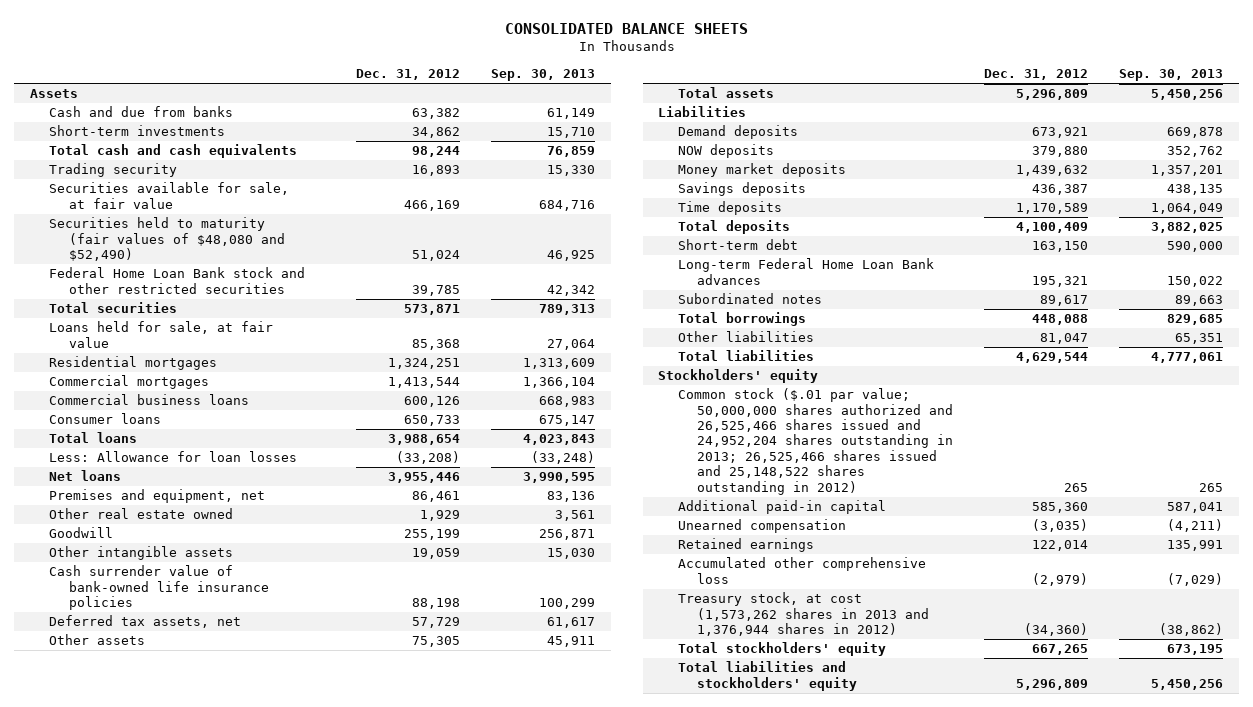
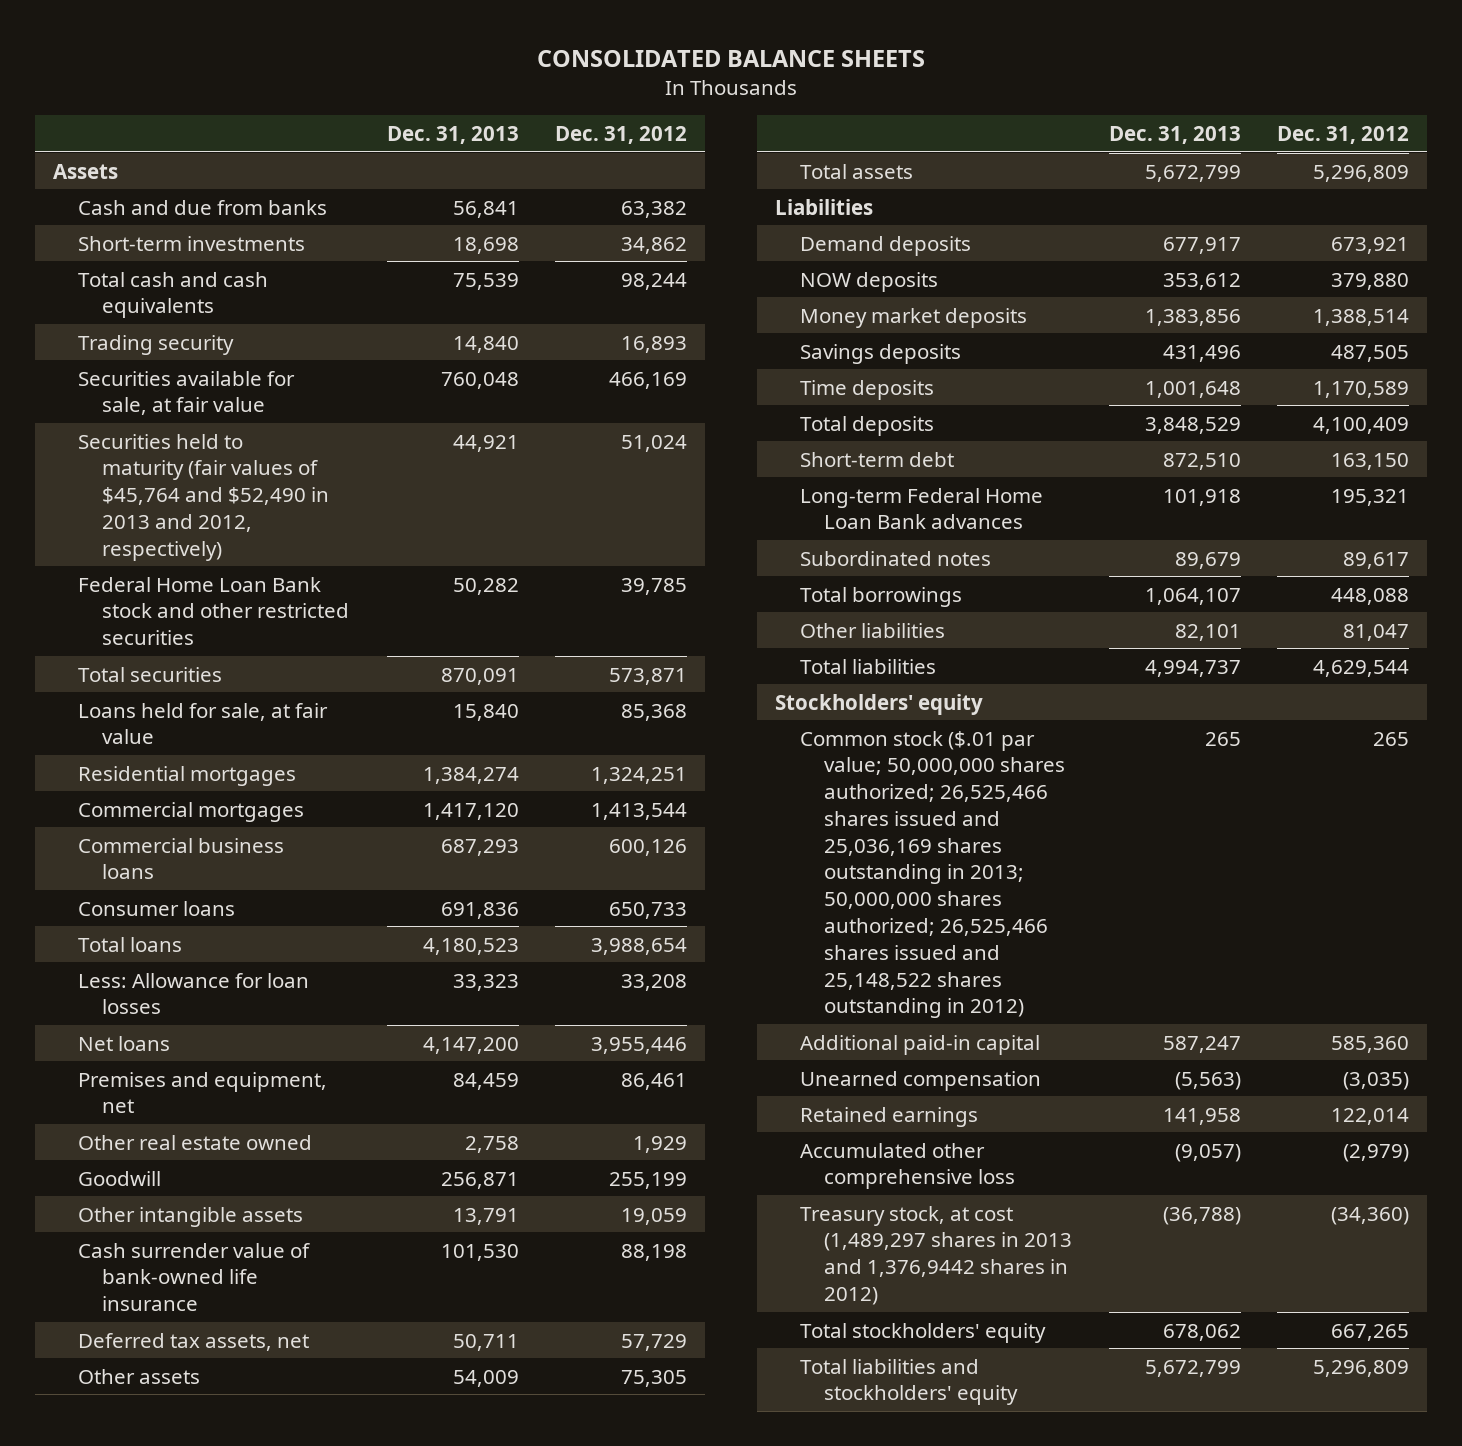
- | Dec. 31, 2012 | Sep. 30, 2013
+ | Dec. 31, 2013 | Dec. 31, 2012
- Securities held to maturity (fair values of $48,080 and $52,490) | 51,024 | 46,925
+ Securities held to maturity (fair values of $45,764 and $52,490 in 2013 and 2012, respectively) | 44,921 | 51,024
- Less: Allowance for loan losses | (33,208) | (33,248)
+ Less: Allowance for loan losses | 33,323 | 33,208
- Cash surrender value of bank-owned life insurance policies | 88,198 | 100,299
+ Cash surrender value of bank-owned life insurance | 101,530 | 88,198
- Money market deposits | 1,439,632 | 1,357,201
- Savings deposits | 436,387 | 438,135
+ Money market deposits | 1,383,856 | 1,388,514
+ Savings deposits | 431,496 | 487,505
- Common stock ($.01 par value; 50,000,000 shares authorized and 26,525,466 shares issued and 24,952,204 shares outstanding in 2013; 26,525,466 shares issued and 25,148,522 shares outstanding in 2012) | 265 | 265
+ Common stock ($.01 par value; 50,000,000 shares authorized; 26,525,466 shares issued and 25,036,169 shares outstanding in 2013; 50,000,000 shares authorized; 26,525,466 shares issued and 25,148,522 shares outstanding in 2012) | 265 | 265
- Treasury stock, at cost (1,573,262 shares in 2013 and 1,376,944 shares in 2012) | (34,360) | (38,862)
+ Treasury stock, at cost (1,489,297 shares in 2013 and 1,376,9442 shares in 2012) | (36,788) | (34,360)

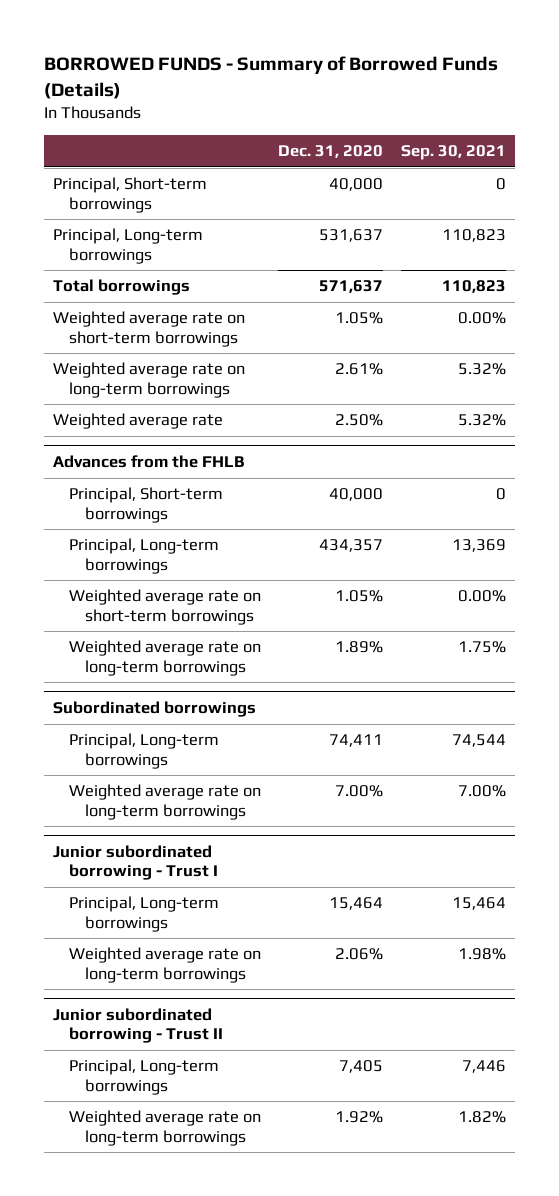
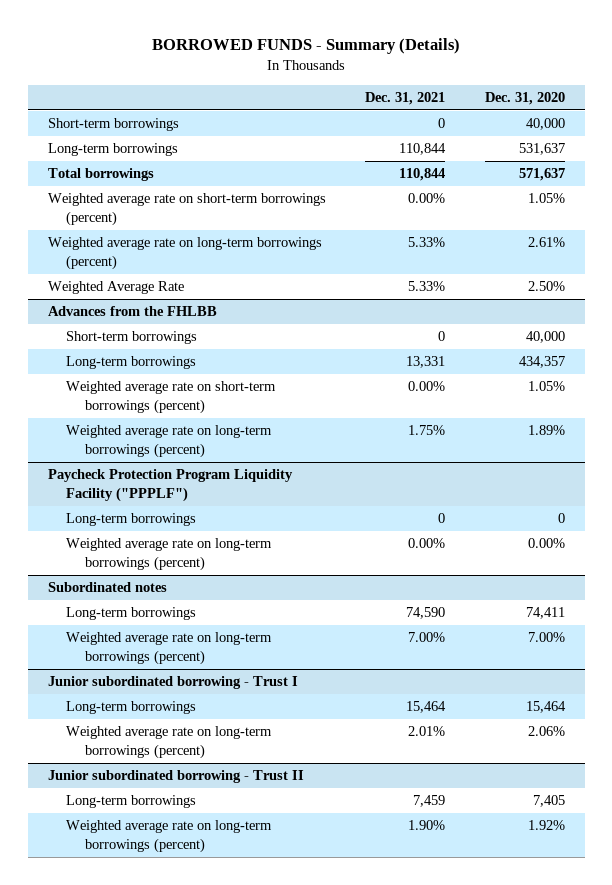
- BORROWED FUNDS - Summary of Borrowed Funds (Details)
+ BORROWED FUNDS - Summary (Details)
- | Dec. 31, 2020 | Sep. 30, 2021
+ | Dec. 31, 2021 | Dec. 31, 2020
- Principal, Short-term borrowings | 40,000 | 0
- Principal, Long-term borrowings | 531,637 | 110,823
+ Short-term borrowings | 0 | 40,000
+ Long-term borrowings | 110,844 | 531,637
- Weighted average rate on short-term borrowings | 1.05% | 0.00%
- Weighted average rate on long-term borrowings | 2.61% | 5.32%
- Weighted average rate | 2.50% | 5.32%
- Advances from the FHLB
- Principal, Short-term borrowings | 40,000 | 0
- Principal, Long-term borrowings | 434,357 | 13,369
- Weighted average rate on short-term borrowings | 1.05% | 0.00%
- Weighted average rate on long-term borrowings | 1.89% | 1.75%
- Subordinated borrowings
- Principal, Long-term borrowings | 74,411 | 74,544
- Weighted average rate on long-term borrowings | 7.00% | 7.00%
+ Weighted average rate on short-term borrowings (percent) | 0.00% | 1.05%
+ Weighted average rate on long-term borrowings (percent) | 5.33% | 2.61%
+ Weighted Average Rate | 5.33% | 2.50%
+ Advances from the FHLBB
+ Short-term borrowings | 0 | 40,000
+ Long-term borrowings | 13,331 | 434,357
+ Weighted average rate on short-term borrowings (percent) | 0.00% | 1.05%
+ Weighted average rate on long-term borrowings (percent) | 1.75% | 1.89%
+ Paycheck Protection Program Liquidity Facility ("PPPLF")
+ Long-term borrowings | 0 | 0
+ Weighted average rate on long-term borrowings (percent) | 0.00% | 0.00%
+ Subordinated notes
+ Long-term borrowings | 74,590 | 74,411
+ Weighted average rate on long-term borrowings (percent) | 7.00% | 7.00%
@ Junior subordinated borrowing - Trust I
- Principal, Long-term borrowings | 15,464 | 15,464
- Weighted average rate on long-term borrowings | 2.06% | 1.98%
+ Long-term borrowings | 15,464 | 15,464
+ Weighted average rate on long-term borrowings (percent) | 2.01% | 2.06%
@ Junior subordinated borrowing - Trust II
- Principal, Long-term borrowings | 7,405 | 7,446
- Weighted average rate on long-term borrowings | 1.92% | 1.82%
+ Long-term borrowings | 7,459 | 7,405
+ Weighted average rate on long-term borrowings (percent) | 1.90% | 1.92%

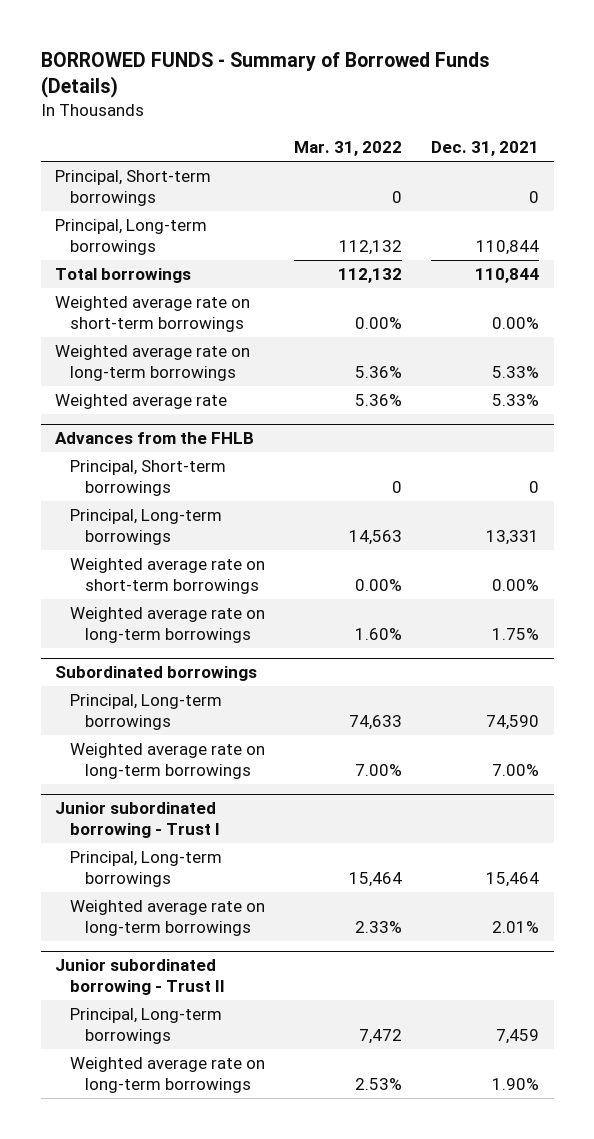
- BORROWED FUNDS - Summary (Details)
+ BORROWED FUNDS - Summary of Borrowed Funds (Details)
- | Dec. 31, 2021 | Dec. 31, 2020
+ | Mar. 31, 2022 | Dec. 31, 2021
- Short-term borrowings | 0 | 40,000
- Long-term borrowings | 110,844 | 531,637
+ Principal, Short-term borrowings | 0 | 0
+ Principal, Long-term borrowings | 112,132 | 110,844
- Weighted average rate on short-term borrowings (percent) | 0.00% | 1.05%
- Weighted average rate on long-term borrowings (percent) | 5.33% | 2.61%
- Weighted Average Rate | 5.33% | 2.50%
- Advances from the FHLBB
- Short-term borrowings | 0 | 40,000
- Long-term borrowings | 13,331 | 434,357
- Weighted average rate on short-term borrowings (percent) | 0.00% | 1.05%
- Weighted average rate on long-term borrowings (percent) | 1.75% | 1.89%
- Paycheck Protection Program Liquidity Facility ("PPPLF")
- Long-term borrowings | 0 | 0
- Weighted average rate on long-term borrowings (percent) | 0.00% | 0.00%
- Subordinated notes
- Long-term borrowings | 74,590 | 74,411
- Weighted average rate on long-term borrowings (percent) | 7.00% | 7.00%
+ Weighted average rate on short-term borrowings | 0.00% | 0.00%
+ Weighted average rate on long-term borrowings | 5.36% | 5.33%
+ Weighted average rate | 5.36% | 5.33%
+ Advances from the FHLB
+ Principal, Short-term borrowings | 0 | 0
+ Principal, Long-term borrowings | 14,563 | 13,331
+ Weighted average rate on short-term borrowings | 0.00% | 0.00%
+ Weighted average rate on long-term borrowings | 1.60% | 1.75%
+ Subordinated borrowings
+ Principal, Long-term borrowings | 74,633 | 74,590
+ Weighted average rate on long-term borrowings | 7.00% | 7.00%
@ Junior subordinated borrowing - Trust I
- Long-term borrowings | 15,464 | 15,464
- Weighted average rate on long-term borrowings (percent) | 2.01% | 2.06%
+ Principal, Long-term borrowings | 15,464 | 15,464
+ Weighted average rate on long-term borrowings | 2.33% | 2.01%
@ Junior subordinated borrowing - Trust II
- Long-term borrowings | 7,459 | 7,405
- Weighted average rate on long-term borrowings (percent) | 1.90% | 1.92%
+ Principal, Long-term borrowings | 7,472 | 7,459
+ Weighted average rate on long-term borrowings | 2.53% | 1.90%

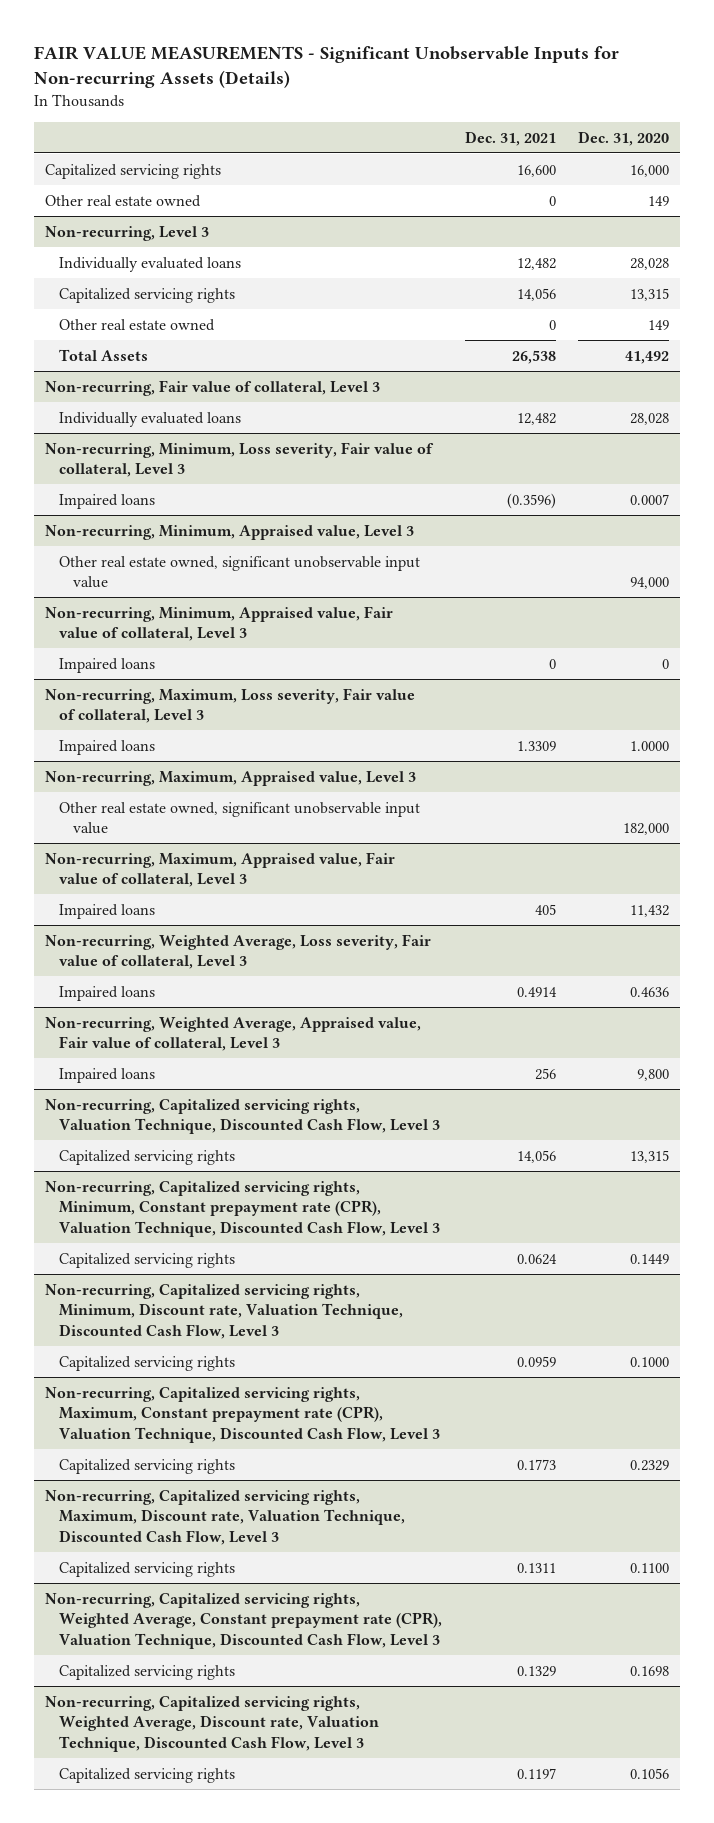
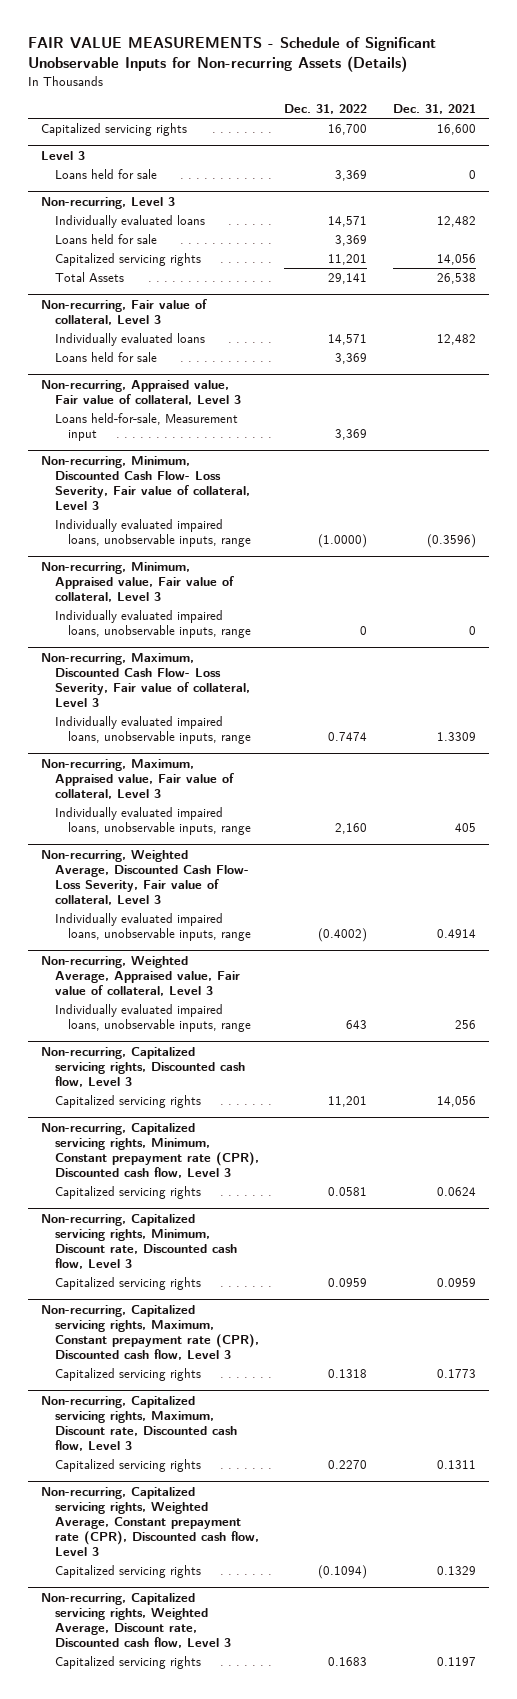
- FAIR VALUE MEASUREMENTS - Significant Unobservable Inputs for Non-recurring Assets (Details)
+ FAIR VALUE MEASUREMENTS - Schedule of Significant Unobservable Inputs for Non-recurring Assets (Details)
- | Dec. 31, 2021 | Dec. 31, 2020
+ | Dec. 31, 2022 | Dec. 31, 2021
- Other real estate owned | 0 | 149
+ Level 3
+ Loans held for sale | 3,369 | 0
@ Non-recurring, Level 3
+ Loans held for sale | 3,369 |
- Other real estate owned | 0 | 149
- Non-recurring, Minimum, Loss severity, Fair value of collateral, Level 3
- Impaired loans | (0.3596) | 0.0007
- Non-recurring, Minimum, Appraised value, Level 3
- Other real estate owned, significant unobservable input value | | 94,000
@ Non-recurring, Fair value of collateral, Level 3
+ Loans held for sale | 3,369 |
+ Non-recurring, Appraised value, Fair value of collateral, Level 3
+ Loans held-for-sale, Measurement input | 3,369 |
+ Non-recurring, Minimum, Discounted Cash Flow- Loss Severity, Fair value of collateral, Level 3
+ Individually evaluated impaired loans, unobservable inputs, range | (1.0000) | (0.3596)
@ Non-recurring, Minimum, Appraised value, Fair value of collateral, Level 3
- Impaired loans | 0 | 0
- Non-recurring, Maximum, Loss severity, Fair value of collateral, Level 3
- Impaired loans | 1.3309 | 1.0000
- Non-recurring, Maximum, Appraised value, Level 3
- Other real estate owned, significant unobservable input value | | 182,000
@ Non-recurring, Minimum, Appraised value, Fair value of collateral, Level 3
+ Individually evaluated impaired loans, unobservable inputs, range | 0 | 0
+ Non-recurring, Maximum, Discounted Cash Flow- Loss Severity, Fair value of collateral, Level 3
+ Individually evaluated impaired loans, unobservable inputs, range | 0.7474 | 1.3309
@ Non-recurring, Maximum, Appraised value, Fair value of collateral, Level 3
- Impaired loans | 405 | 11,432
- Non-recurring, Weighted Average, Loss severity, Fair value of collateral, Level 3
- Impaired loans | 0.4914 | 0.4636
@ Non-recurring, Maximum, Appraised value, Fair value of collateral, Level 3
+ Individually evaluated impaired loans, unobservable inputs, range | 2,160 | 405
+ Non-recurring, Weighted Average, Discounted Cash Flow- Loss Severity, Fair value of collateral, Level 3
+ Individually evaluated impaired loans, unobservable inputs, range | (0.4002) | 0.4914
@ Non-recurring, Weighted Average, Appraised value, Fair value of collateral, Level 3
- Impaired loans | 256 | 9,800
- Non-recurring, Capitalized servicing rights, Valuation Technique, Discounted Cash Flow, Level 3
@ Non-recurring, Weighted Average, Appraised value, Fair value of collateral, Level 3
+ Individually evaluated impaired loans, unobservable inputs, range | 643 | 256
+ Non-recurring, Capitalized servicing rights, Discounted cash flow, Level 3
- Non-recurring, Capitalized servicing rights, Minimum, Constant prepayment rate (CPR), Valuation Technique, Discounted Cash Flow, Level 3
+ Non-recurring, Capitalized servicing rights, Minimum, Constant prepayment rate (CPR), Discounted cash flow, Level 3
- Non-recurring, Capitalized servicing rights, Minimum, Discount rate, Valuation Technique, Discounted Cash Flow, Level 3
+ Non-recurring, Capitalized servicing rights, Minimum, Discount rate, Discounted cash flow, Level 3
- Non-recurring, Capitalized servicing rights, Maximum, Constant prepayment rate (CPR), Valuation Technique, Discounted Cash Flow, Level 3
+ Non-recurring, Capitalized servicing rights, Maximum, Constant prepayment rate (CPR), Discounted cash flow, Level 3
- Non-recurring, Capitalized servicing rights, Maximum, Discount rate, Valuation Technique, Discounted Cash Flow, Level 3
+ Non-recurring, Capitalized servicing rights, Maximum, Discount rate, Discounted cash flow, Level 3
- Non-recurring, Capitalized servicing rights, Weighted Average, Constant prepayment rate (CPR), Valuation Technique, Discounted Cash Flow, Level 3
+ Non-recurring, Capitalized servicing rights, Weighted Average, Constant prepayment rate (CPR), Discounted cash flow, Level 3
- Non-recurring, Capitalized servicing rights, Weighted Average, Discount rate, Valuation Technique, Discounted Cash Flow, Level 3
+ Non-recurring, Capitalized servicing rights, Weighted Average, Discount rate, Discounted cash flow, Level 3

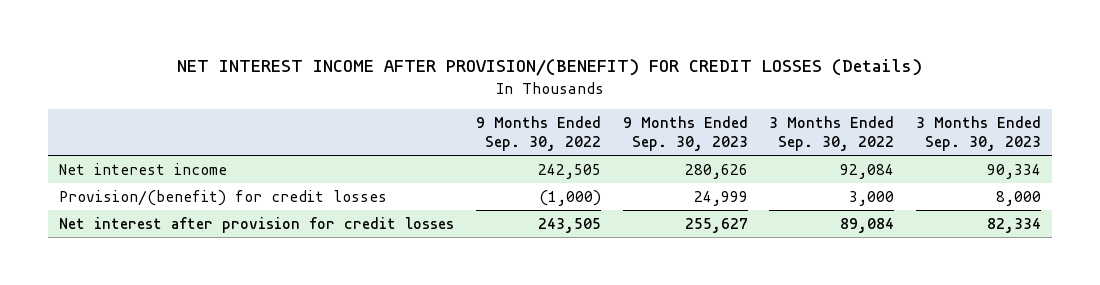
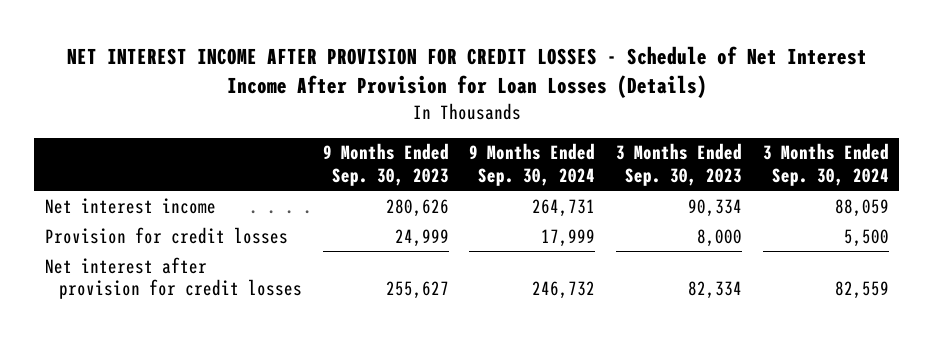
- NET INTEREST INCOME AFTER PROVISION/(BENEFIT) FOR CREDIT LOSSES (Details)
+ NET INTEREST INCOME AFTER PROVISION FOR CREDIT LOSSES - Schedule of Net Interest Income After Provision for Loan Losses (Details)
- | 9 Months Ended Sep. 30, 2022 | 9 Months Ended Sep. 30, 2023 | 3 Months Ended Sep. 30, 2022 | 3 Months Ended Sep. 30, 2023
+ | 9 Months Ended Sep. 30, 2023 | 9 Months Ended Sep. 30, 2024 | 3 Months Ended Sep. 30, 2023 | 3 Months Ended Sep. 30, 2024
- Provision/(benefit) for credit losses | (1,000) | 24,999 | 3,000 | 8,000
+ Provision for credit losses | 24,999 | 17,999 | 8,000 | 5,500

